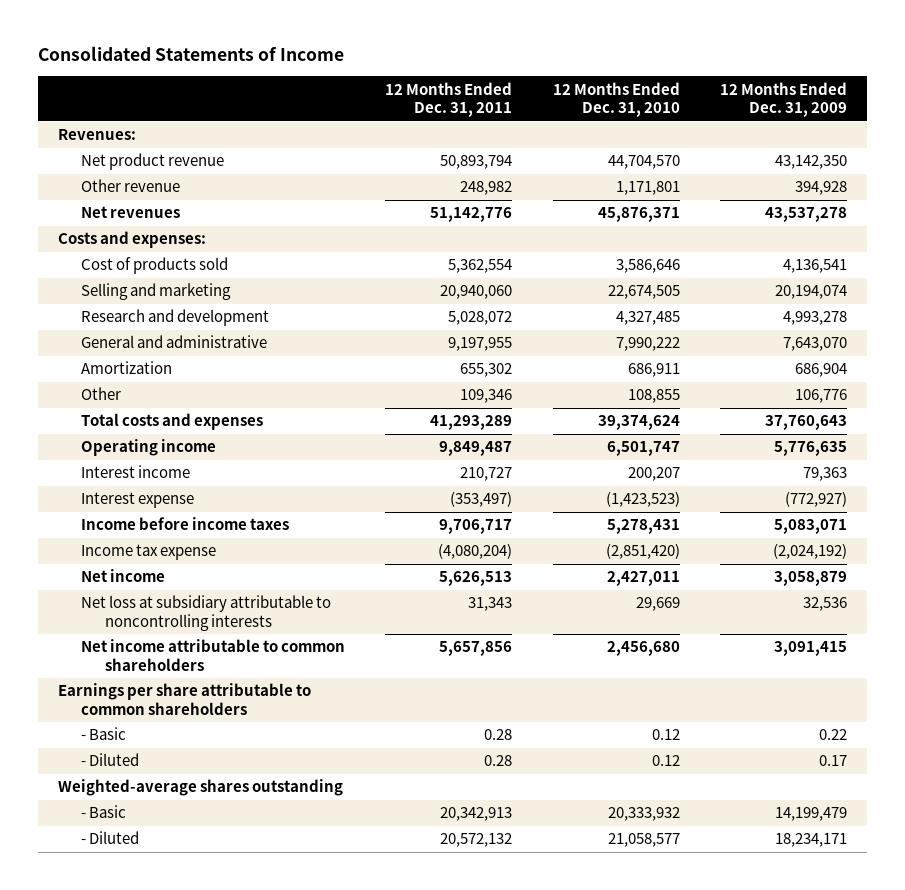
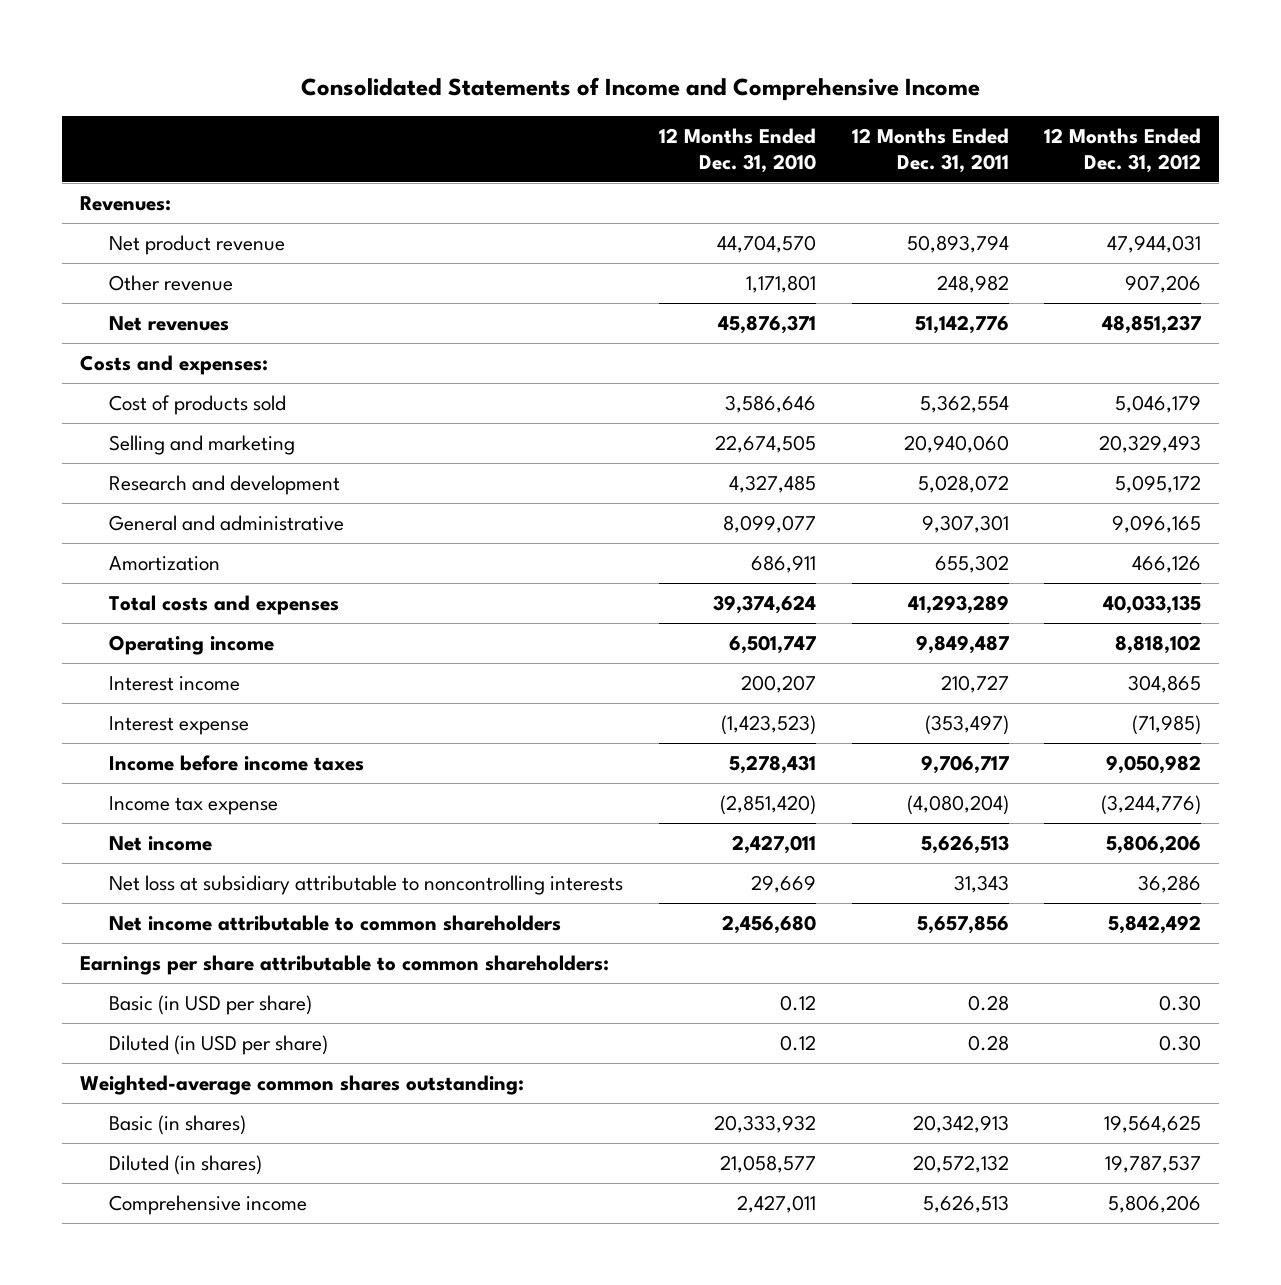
- Consolidated Statements of Income
+ Consolidated Statements of Income and Comprehensive Income
- | 12 Months Ended Dec. 31, 2011 | 12 Months Ended Dec. 31, 2010 | 12 Months Ended Dec. 31, 2009
+ | 12 Months Ended Dec. 31, 2010 | 12 Months Ended Dec. 31, 2011 | 12 Months Ended Dec. 31, 2012
- General and administrative | 9,197,955 | 7,990,222 | 7,643,070
+ General and administrative | 8,099,077 | 9,307,301 | 9,096,165
- Other | 109,346 | 108,855 | 106,776
- Earnings per share attributable to common shareholders
- - Basic | 0.28 | 0.12 | 0.22
- - Diluted | 0.28 | 0.12 | 0.17
- Weighted-average shares outstanding
- - Basic | 20,342,913 | 20,333,932 | 14,199,479
- - Diluted | 20,572,132 | 21,058,577 | 18,234,171
+ Earnings per share attributable to common shareholders:
+ Basic (in USD per share) | 0.12 | 0.28 | 0.30
+ Diluted (in USD per share) | 0.12 | 0.28 | 0.30
+ Weighted-average common shares outstanding:
+ Basic (in shares) | 20,333,932 | 20,342,913 | 19,564,625
+ Diluted (in shares) | 21,058,577 | 20,572,132 | 19,787,537
+ Comprehensive income | 2,427,011 | 5,626,513 | 5,806,206

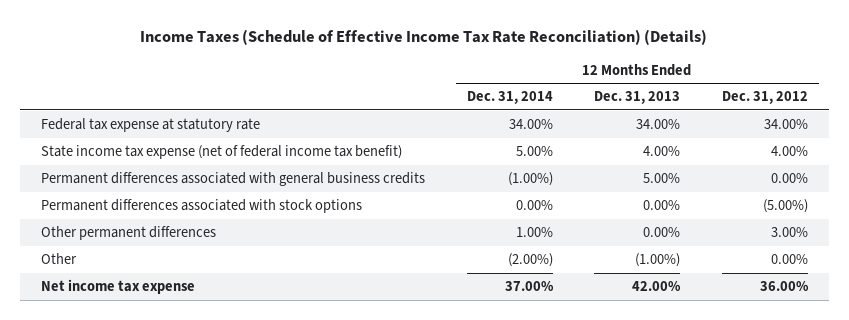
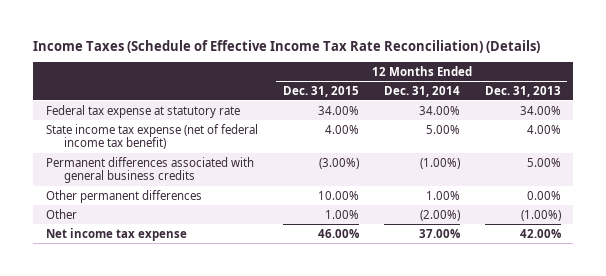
- | 12 Months Ended Dec. 31, 2014 | 12 Months Ended Dec. 31, 2013 | 12 Months Ended Dec. 31, 2012
+ | 12 Months Ended Dec. 31, 2015 | 12 Months Ended Dec. 31, 2014 | 12 Months Ended Dec. 31, 2013
- Permanent differences associated with stock options | 0.00% | 0.00% | (5.00%)

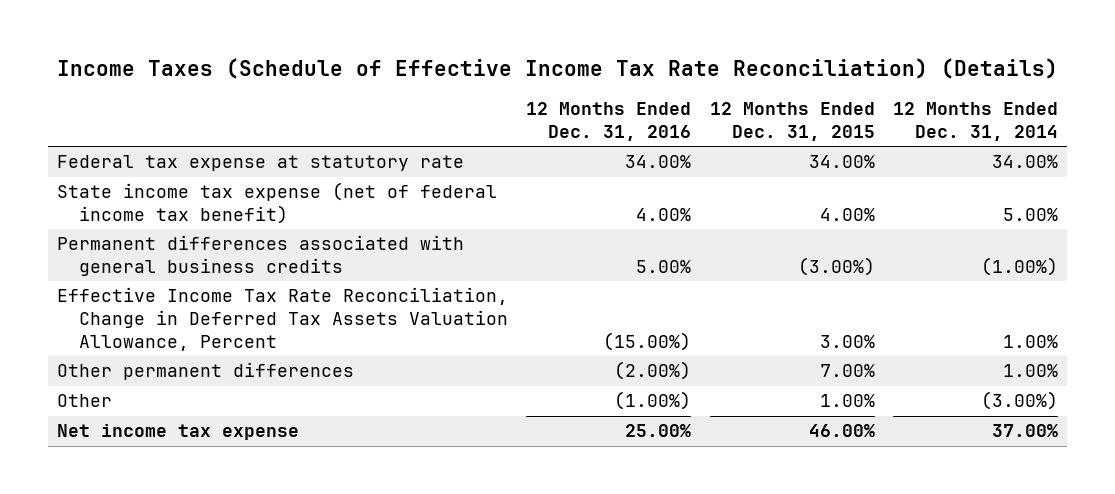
- | 12 Months Ended Dec. 31, 2015 | 12 Months Ended Dec. 31, 2014 | 12 Months Ended Dec. 31, 2013
+ | 12 Months Ended Dec. 31, 2016 | 12 Months Ended Dec. 31, 2015 | 12 Months Ended Dec. 31, 2014
- Other permanent differences | 10.00% | 1.00% | 0.00%
- Other | 1.00% | (2.00%) | (1.00%)
+ Effective Income Tax Rate Reconciliation, Change in Deferred Tax Assets Valuation Allowance, Percent | (15.00%) | 3.00% | 1.00%
+ Other permanent differences | (2.00%) | 7.00% | 1.00%
+ Other | (1.00%) | 1.00% | (3.00%)

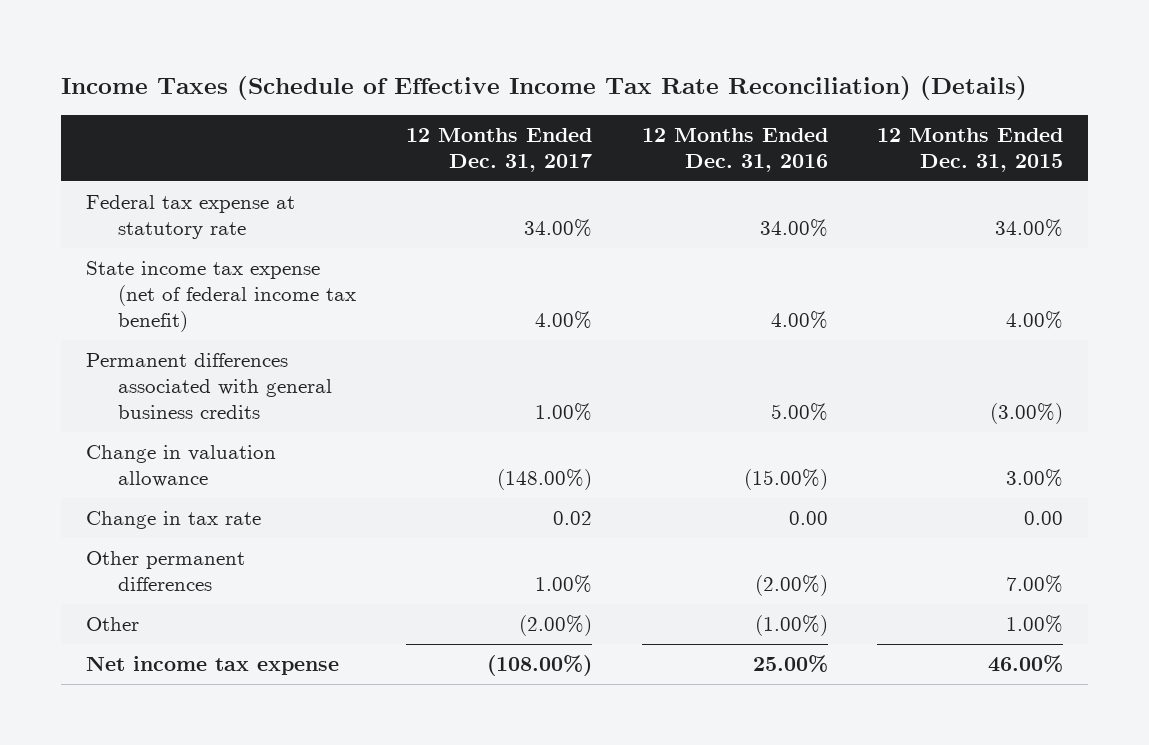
- | 12 Months Ended Dec. 31, 2016 | 12 Months Ended Dec. 31, 2015 | 12 Months Ended Dec. 31, 2014
+ | 12 Months Ended Dec. 31, 2017 | 12 Months Ended Dec. 31, 2016 | 12 Months Ended Dec. 31, 2015
- Effective Income Tax Rate Reconciliation, Change in Deferred Tax Assets Valuation Allowance, Percent | (15.00%) | 3.00% | 1.00%
+ Change in valuation allowance | (148.00%) | (15.00%) | 3.00%
+ Change in tax rate | 0.02 | 0.00 | 0.00

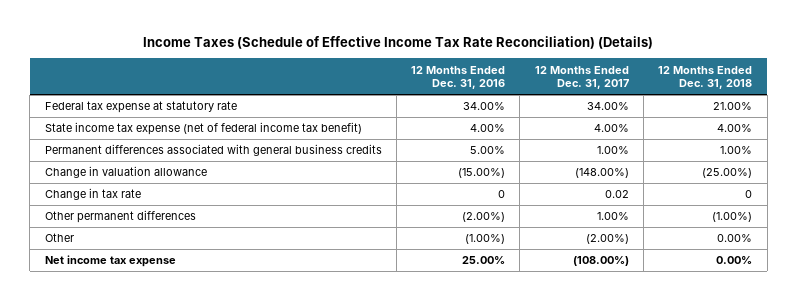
- | 12 Months Ended Dec. 31, 2017 | 12 Months Ended Dec. 31, 2016 | 12 Months Ended Dec. 31, 2015
+ | 12 Months Ended Dec. 31, 2016 | 12 Months Ended Dec. 31, 2017 | 12 Months Ended Dec. 31, 2018
- Change in tax rate | 0.02 | 0.00 | 0.00
+ Change in tax rate | 0 | 0.02 | 0

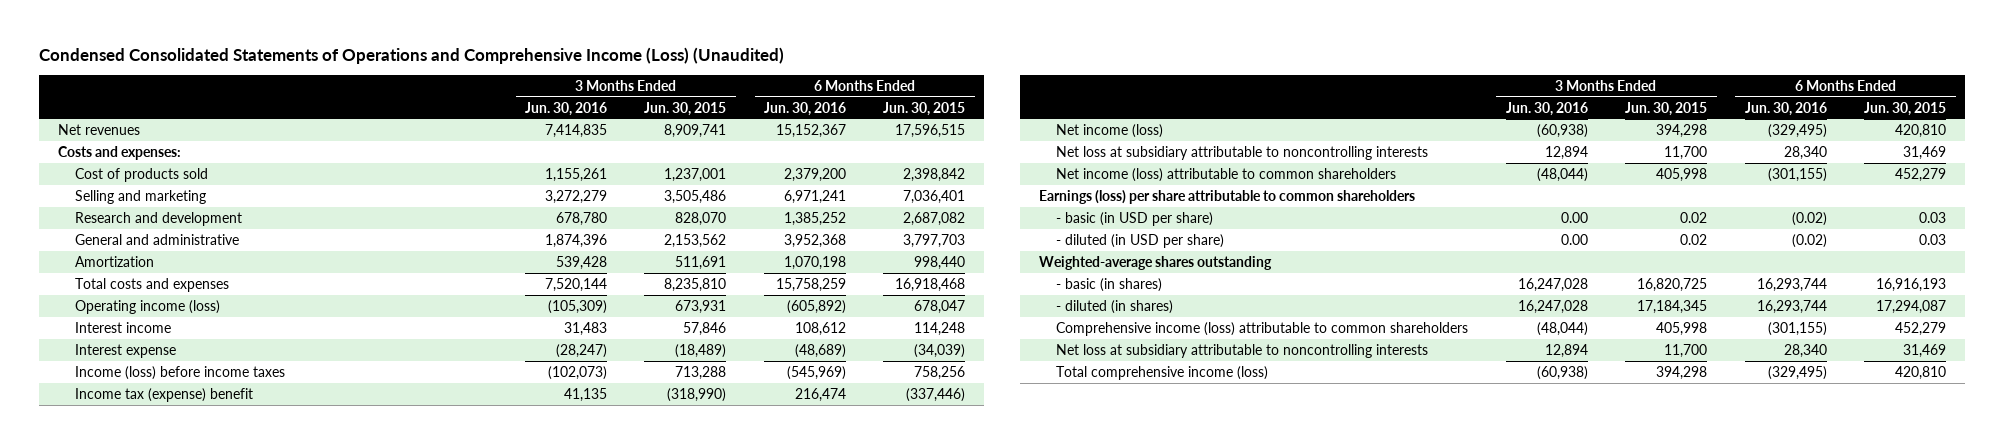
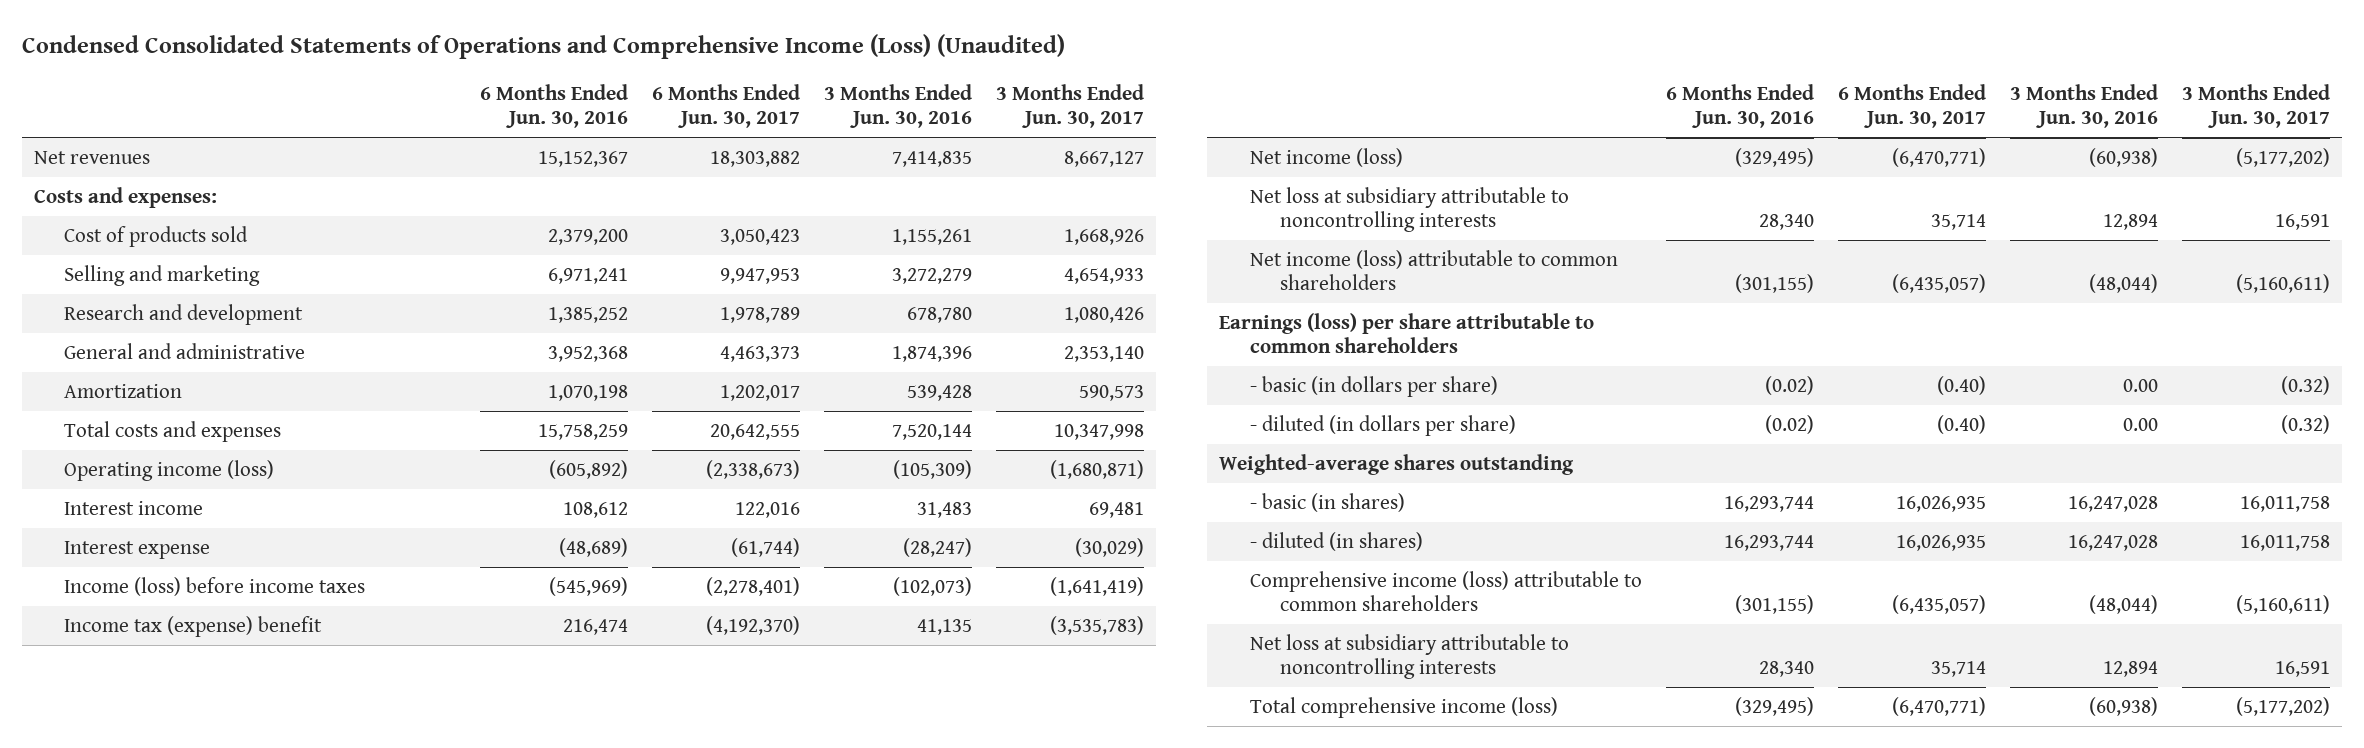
- | 3 Months Ended Jun. 30, 2016 | 3 Months Ended Jun. 30, 2015 | 6 Months Ended Jun. 30, 2016 | 6 Months Ended Jun. 30, 2015
+ | 6 Months Ended Jun. 30, 2016 | 6 Months Ended Jun. 30, 2017 | 3 Months Ended Jun. 30, 2016 | 3 Months Ended Jun. 30, 2017
- - basic (in USD per share) | 0.00 | 0.02 | (0.02) | 0.03
- - diluted (in USD per share) | 0.00 | 0.02 | (0.02) | 0.03
+ - basic (in dollars per share) | (0.02) | (0.40) | 0.00 | (0.32)
+ - diluted (in dollars per share) | (0.02) | (0.40) | 0.00 | (0.32)

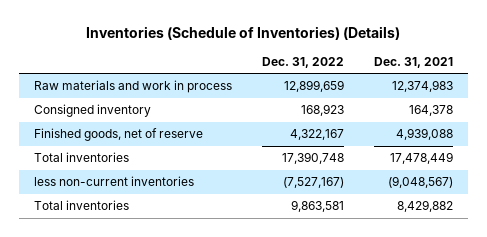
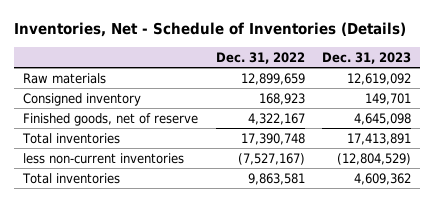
- Inventories (Schedule of Inventories) (Details)
+ Inventories, Net - Schedule of Inventories (Details)
- | Dec. 31, 2022 | Dec. 31, 2021
+ | Dec. 31, 2022 | Dec. 31, 2023
- Raw materials and work in process | 12,899,659 | 12,374,983
+ Raw materials | 12,899,659 | 12,619,092

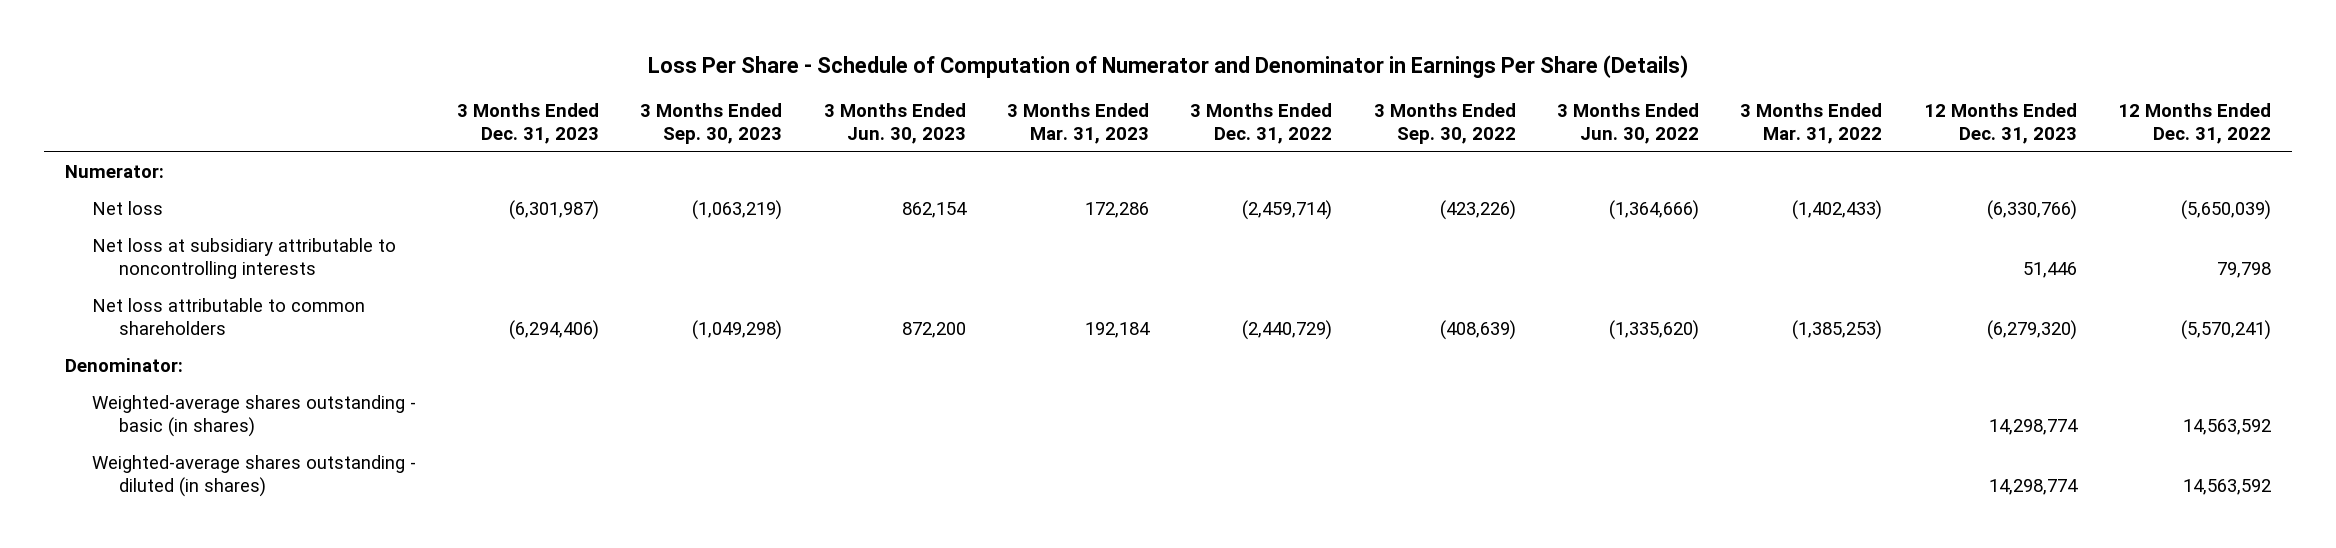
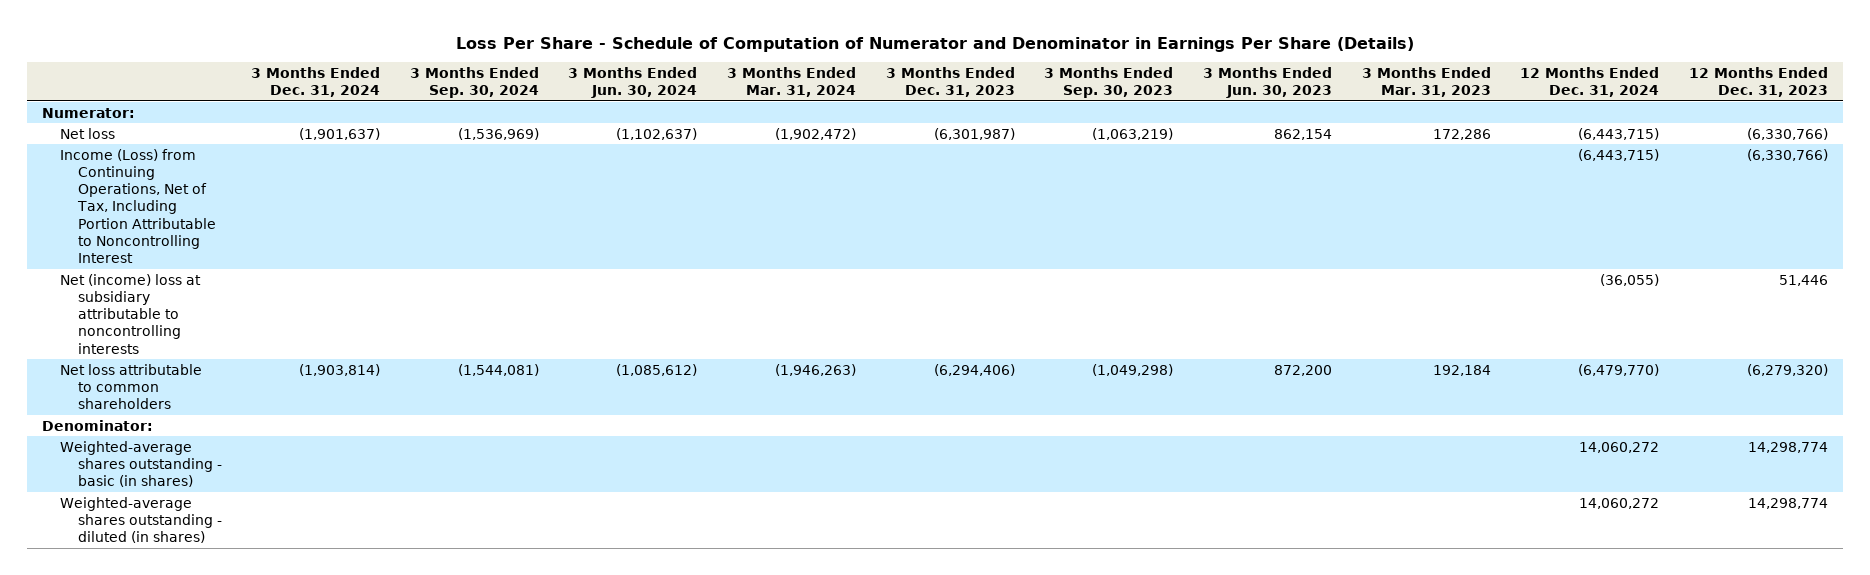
- | 3 Months Ended Dec. 31, 2023 | 3 Months Ended Sep. 30, 2023 | 3 Months Ended Jun. 30, 2023 | 3 Months Ended Mar. 31, 2023 | 3 Months Ended Dec. 31, 2022 | 3 Months Ended Sep. 30, 2022 | 3 Months Ended Jun. 30, 2022 | 3 Months Ended Mar. 31, 2022 | 12 Months Ended Dec. 31, 2023 | 12 Months Ended Dec. 31, 2022
+ | 3 Months Ended Dec. 31, 2024 | 3 Months Ended Sep. 30, 2024 | 3 Months Ended Jun. 30, 2024 | 3 Months Ended Mar. 31, 2024 | 3 Months Ended Dec. 31, 2023 | 3 Months Ended Sep. 30, 2023 | 3 Months Ended Jun. 30, 2023 | 3 Months Ended Mar. 31, 2023 | 12 Months Ended Dec. 31, 2024 | 12 Months Ended Dec. 31, 2023
- Net loss at subsidiary attributable to noncontrolling interests | | | | | | | | | 51,446 | 79,798
+ Income (Loss) from Continuing Operations, Net of Tax, Including Portion Attributable to Noncontrolling Interest | | | | | | | | | (6,443,715) | (6,330,766)
+ Net (income) loss at subsidiary attributable to noncontrolling interests | | | | | | | | | (36,055) | 51,446

